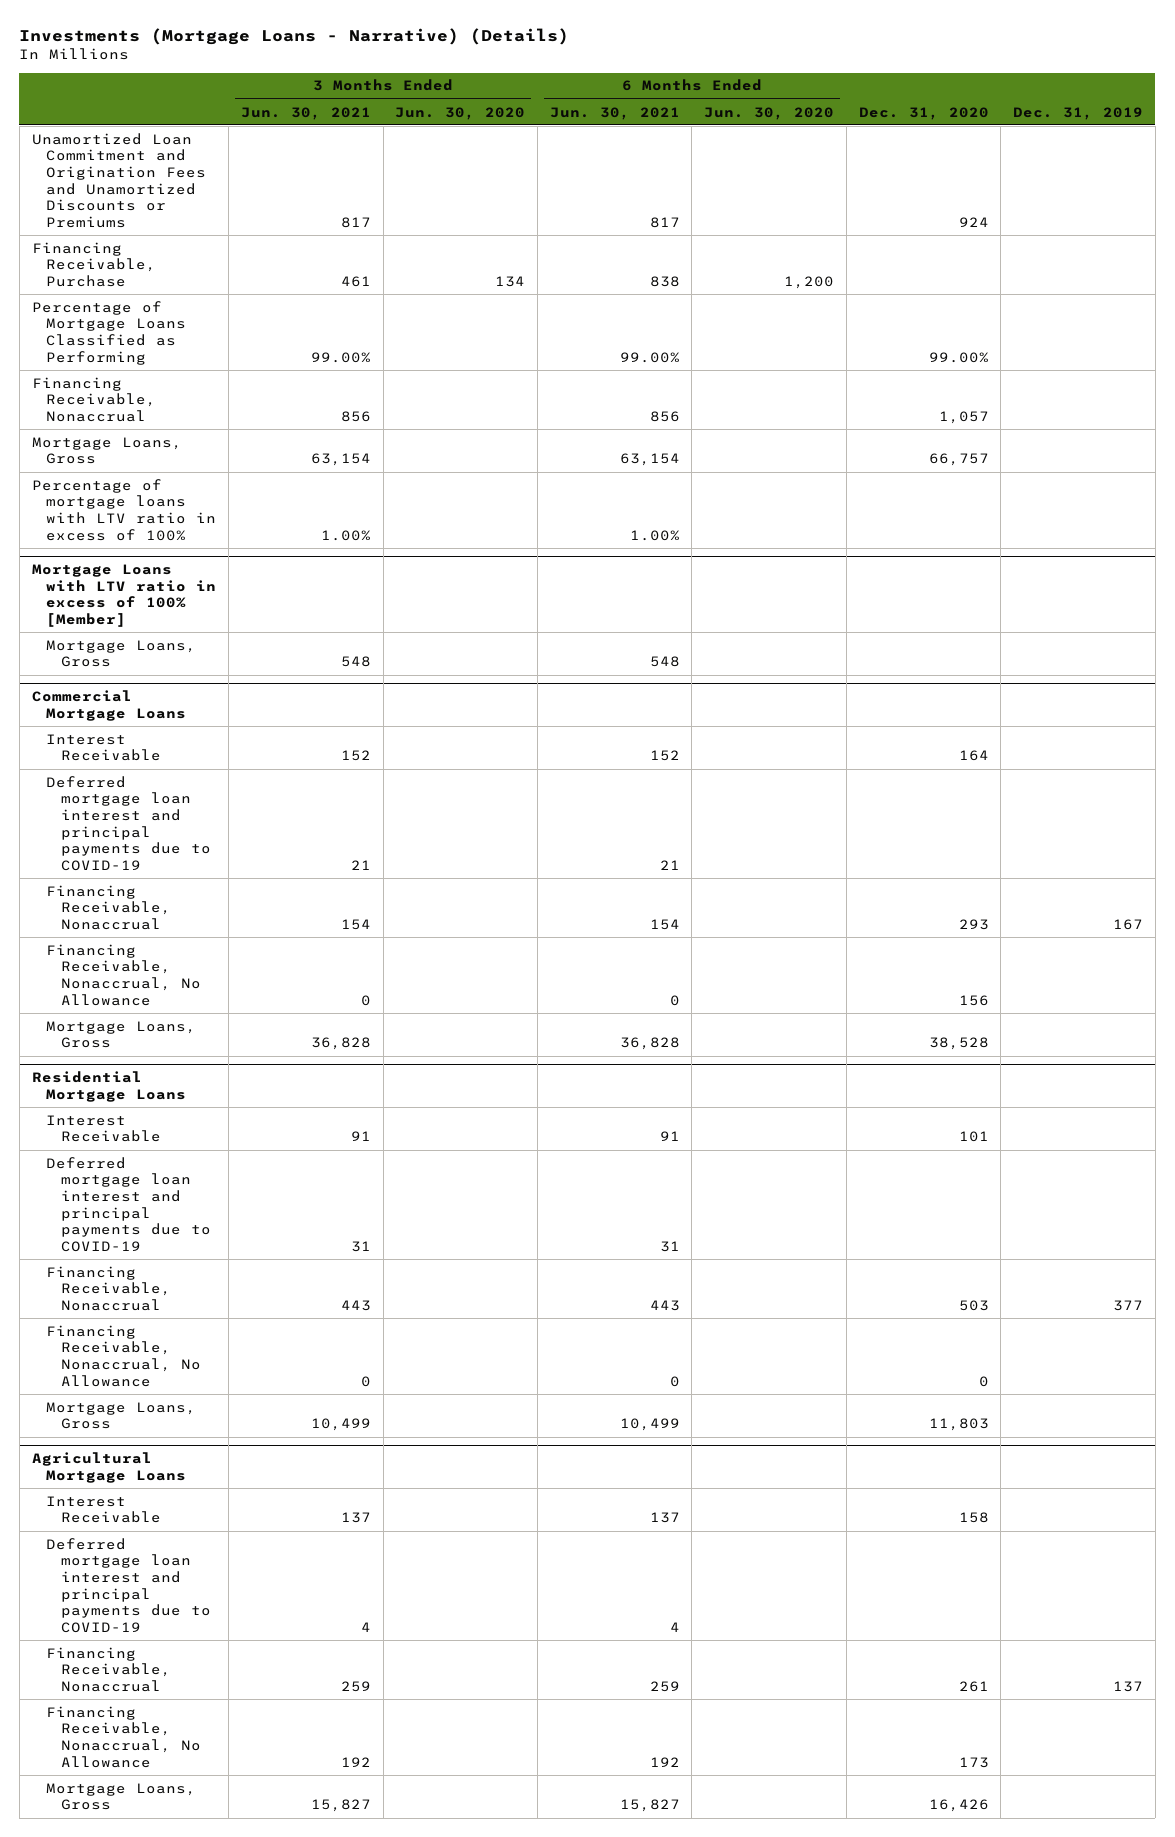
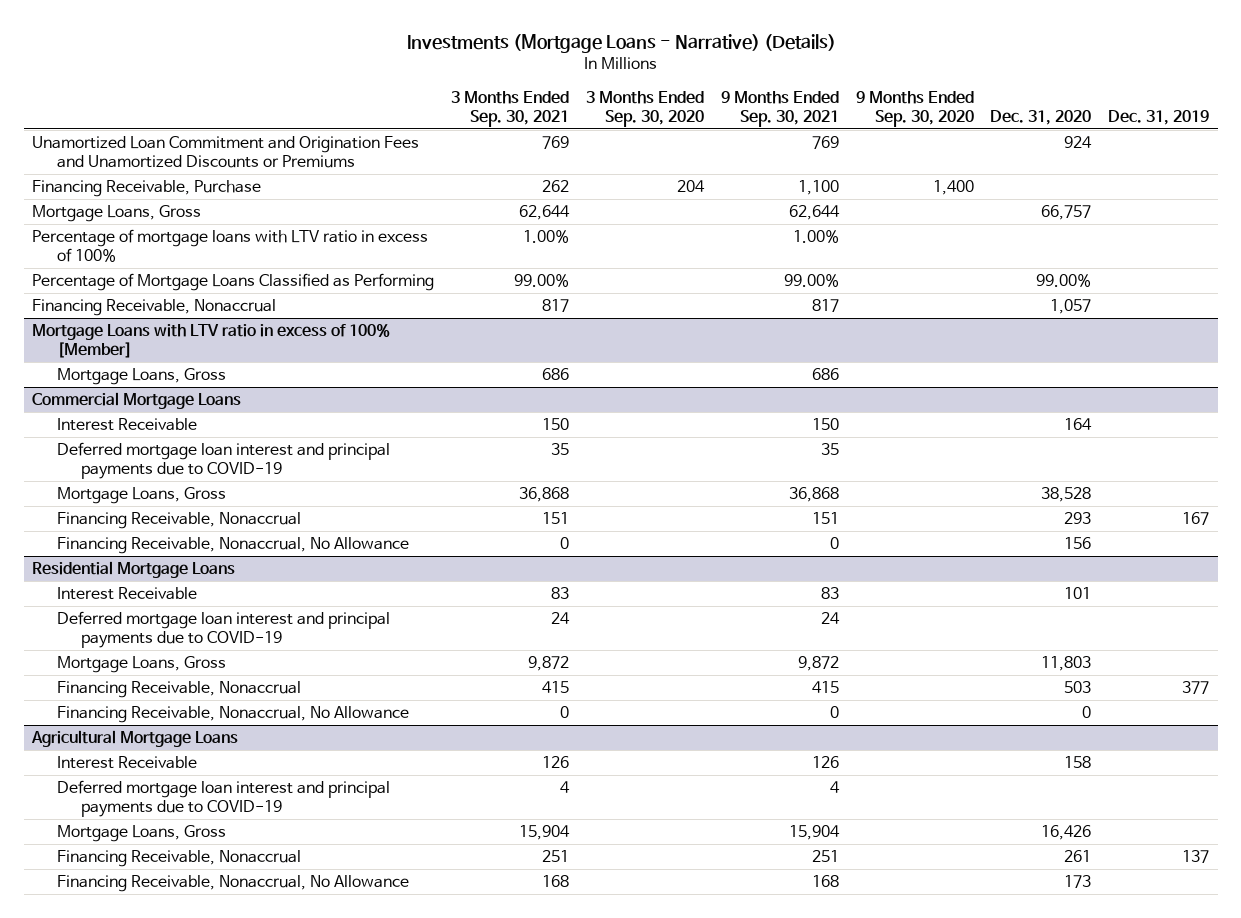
- | 3 Months Ended Jun. 30, 2021 | 3 Months Ended Jun. 30, 2020 | 6 Months Ended Jun. 30, 2021 | 6 Months Ended Jun. 30, 2020 | Dec. 31, 2020 | Dec. 31, 2019
+ | 3 Months Ended Sep. 30, 2021 | 3 Months Ended Sep. 30, 2020 | 9 Months Ended Sep. 30, 2021 | 9 Months Ended Sep. 30, 2020 | Dec. 31, 2020 | Dec. 31, 2019
moved down: Percentage of Mortgage Loans Classified as Performing | 99.00% | | 99.00% | | 99.00% |
moved down: Financing Receivable, Nonaccrual | 817 | | 817 | | 1,057 |
@ Commercial Mortgage Loans
moved up: Mortgage Loans, Gross | 36,868 | | 36,868 | | 38,528 |
@ Residential Mortgage Loans
moved up: Mortgage Loans, Gross | 9,872 | | 9,872 | | 11,803 |
@ Agricultural Mortgage Loans
moved up: Mortgage Loans, Gross | 15,904 | | 15,904 | | 16,426 |

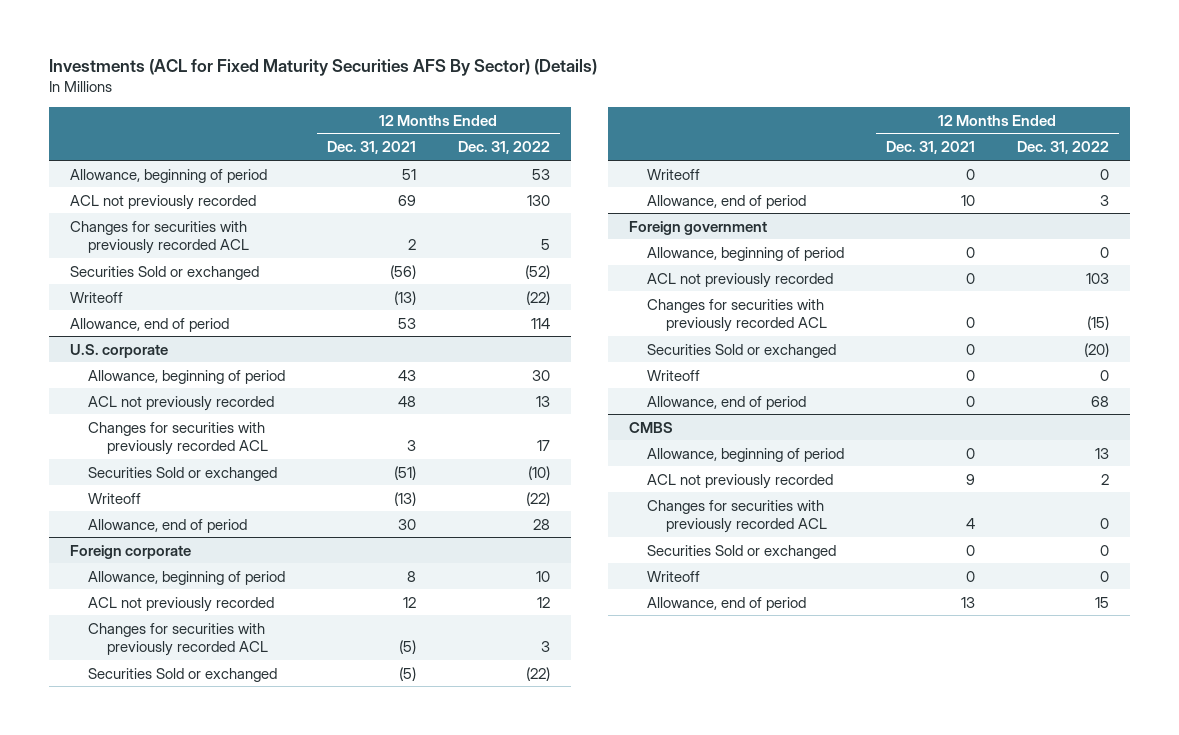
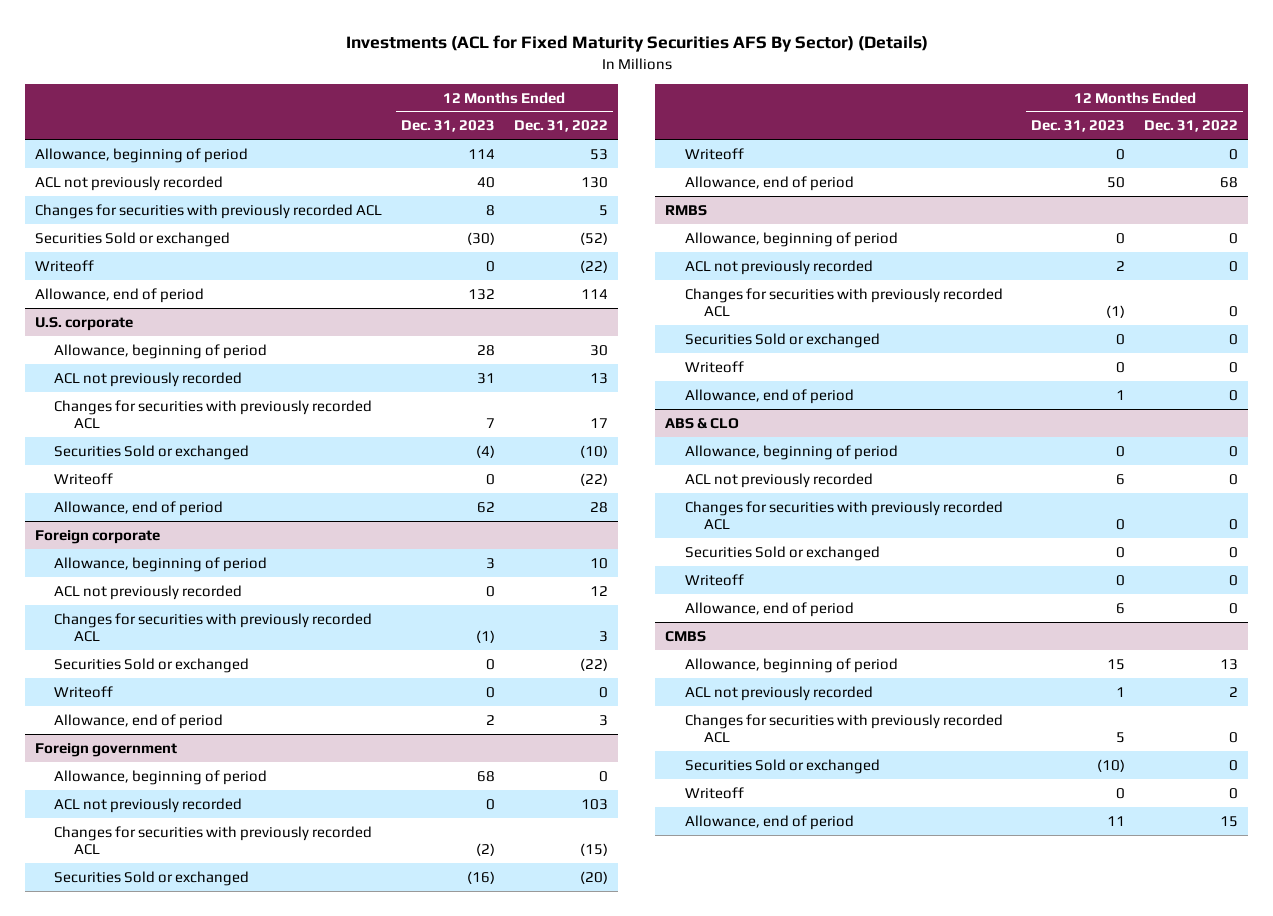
- | 12 Months Ended Dec. 31, 2021 | 12 Months Ended Dec. 31, 2022
+ | 12 Months Ended Dec. 31, 2023 | 12 Months Ended Dec. 31, 2022
+ RMBS
+ Allowance, beginning of period | 0 | 0
+ ACL not previously recorded | 2 | 0
+ Changes for securities with previously recorded ACL | (1) | 0
+ Securities Sold or exchanged | 0 | 0
+ Writeoff | 0 | 0
+ Allowance, end of period | 1 | 0
+ ABS & CLO
+ Allowance, beginning of period | 0 | 0
+ ACL not previously recorded | 6 | 0
+ Changes for securities with previously recorded ACL | 0 | 0
+ Securities Sold or exchanged | 0 | 0
+ Writeoff | 0 | 0
+ Allowance, end of period | 6 | 0

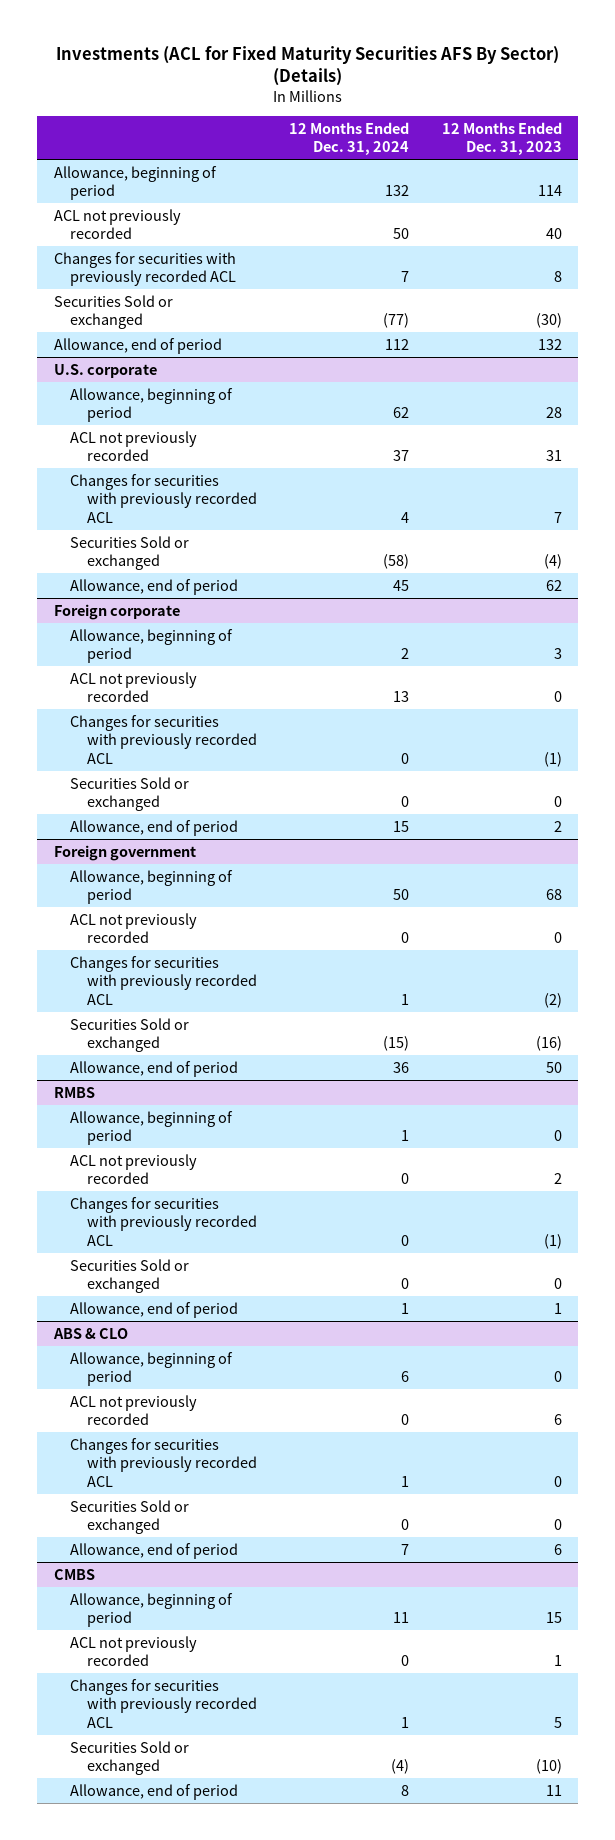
- | 12 Months Ended Dec. 31, 2023 | 12 Months Ended Dec. 31, 2022
+ | 12 Months Ended Dec. 31, 2024 | 12 Months Ended Dec. 31, 2023
- Writeoff | 0 | (22)
@ U.S. corporate
- Writeoff | 0 | (22)
@ Foreign corporate
- Writeoff | 0 | 0
@ Foreign government
- Writeoff | 0 | 0
@ RMBS
- Writeoff | 0 | 0
@ ABS & CLO
- Writeoff | 0 | 0
@ CMBS
- Writeoff | 0 | 0

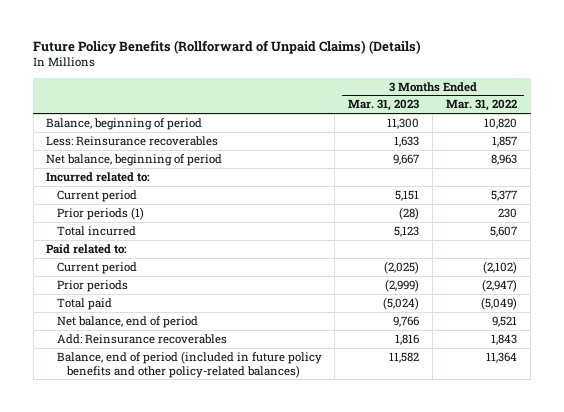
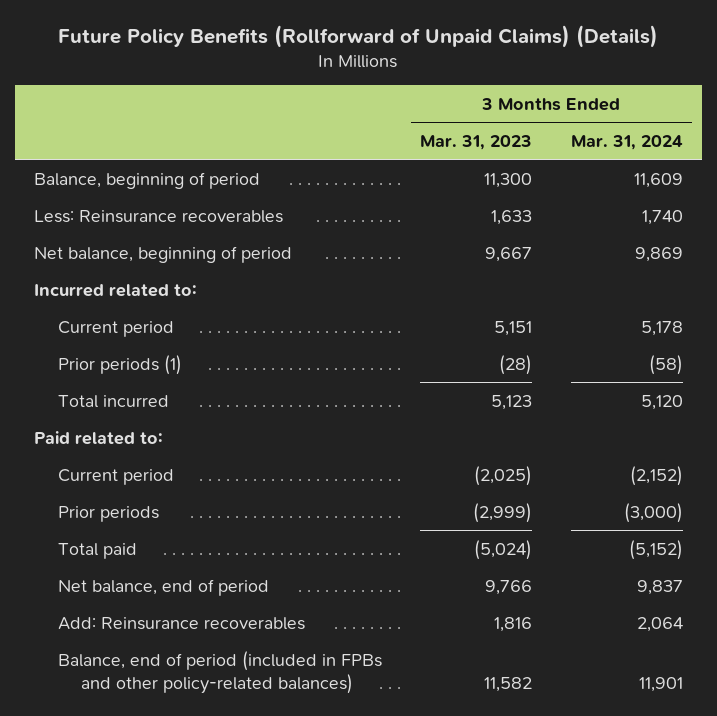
- | 3 Months Ended Mar. 31, 2023 | 3 Months Ended Mar. 31, 2022
+ | 3 Months Ended Mar. 31, 2023 | 3 Months Ended Mar. 31, 2024
- Balance, end of period (included in future policy benefits and other policy-related balances) | 11,582 | 11,364
+ Balance, end of period (included in FPBs and other policy-related balances) | 11,582 | 11,901

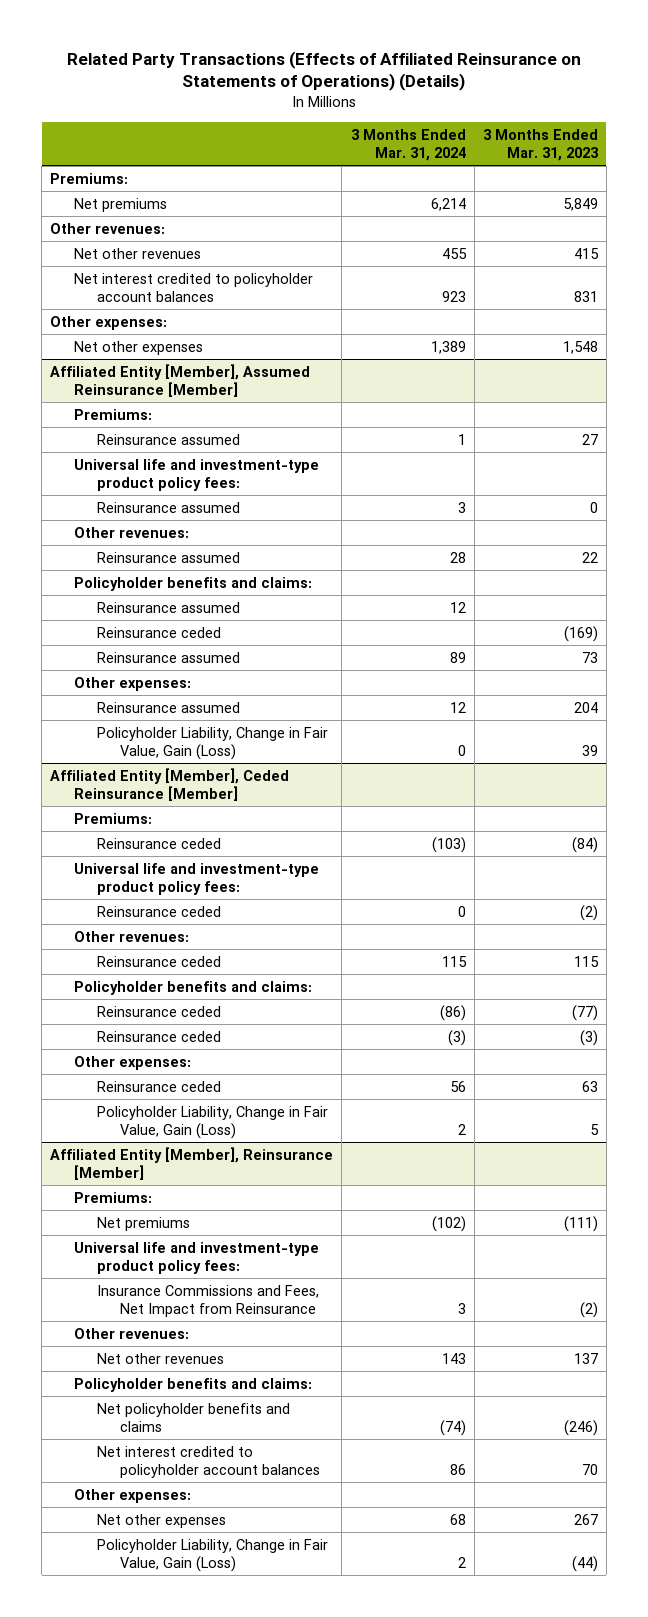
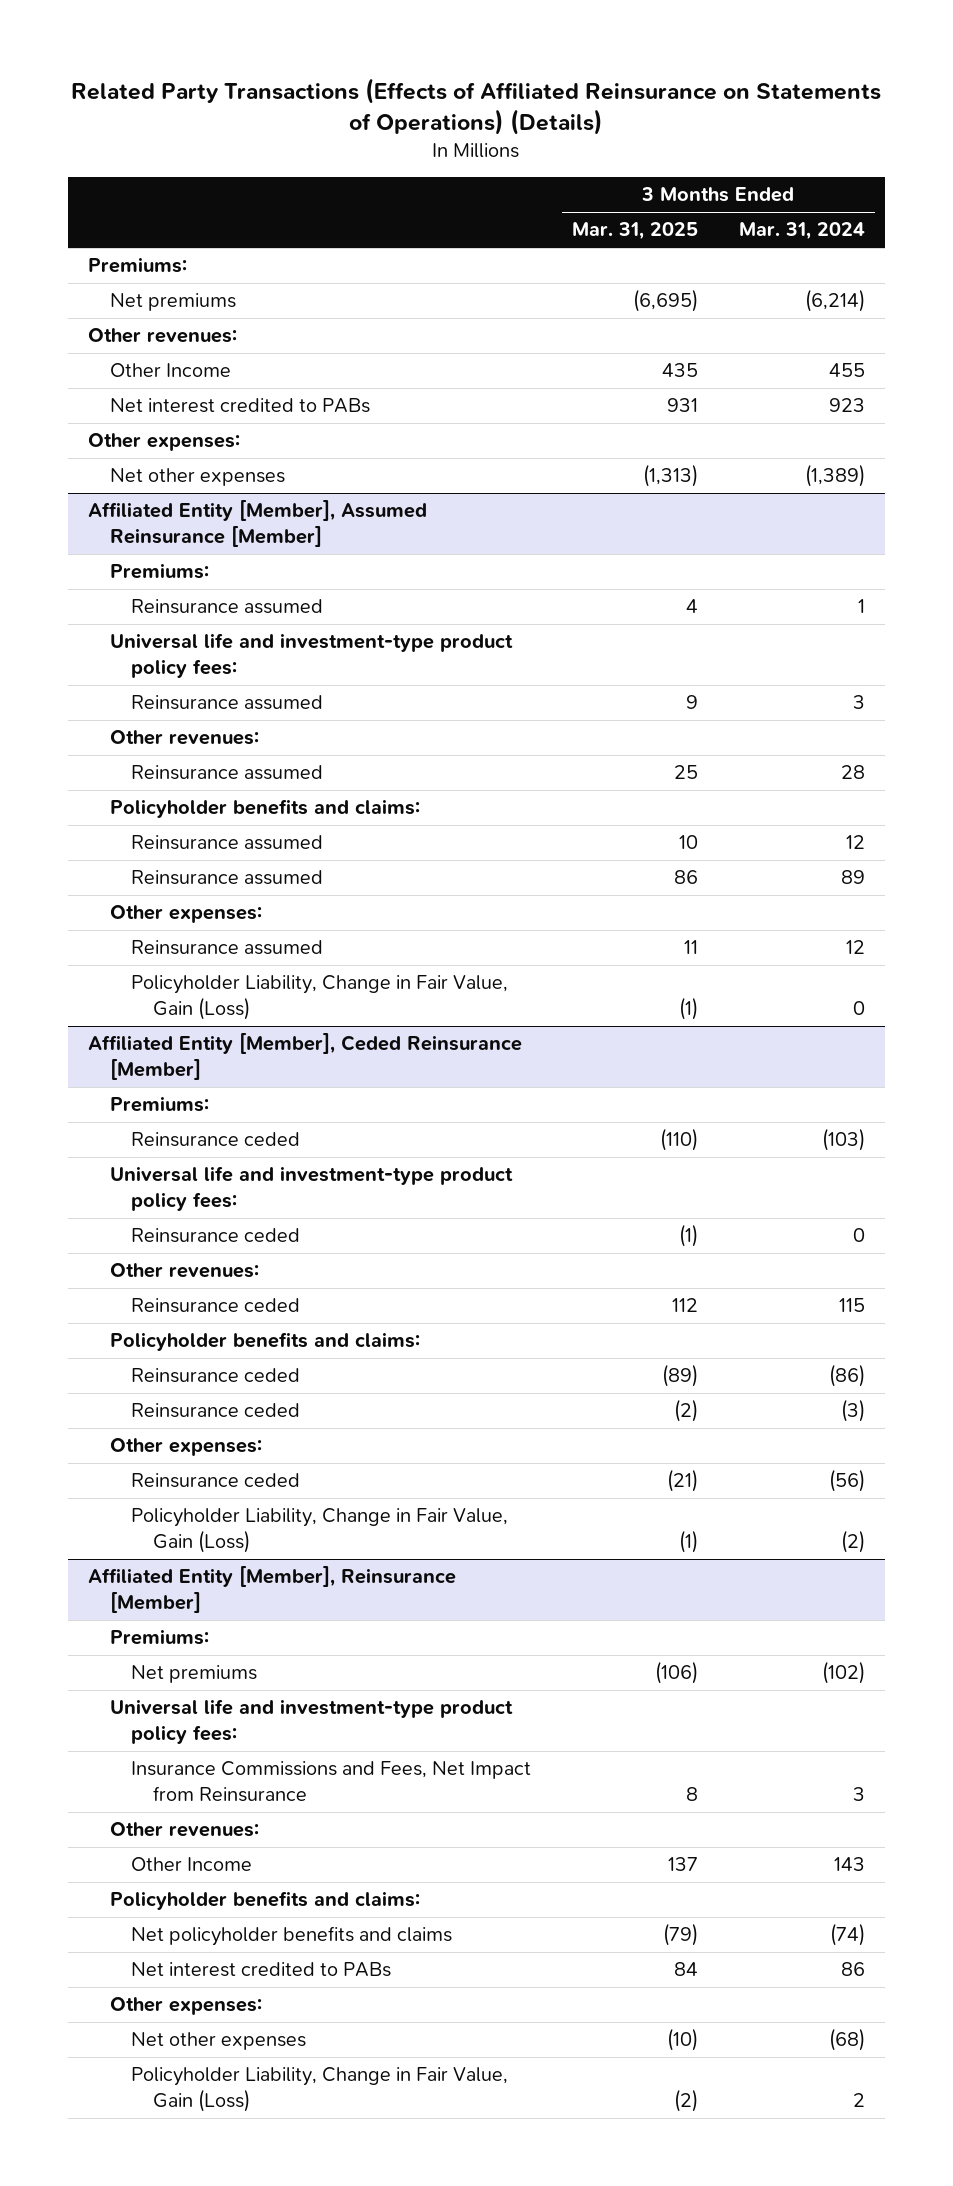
- | 3 Months Ended Mar. 31, 2024 | 3 Months Ended Mar. 31, 2023
+ | 3 Months Ended Mar. 31, 2025 | 3 Months Ended Mar. 31, 2024
- Net premiums | 6,214 | 5,849
+ Net premiums | (6,695) | (6,214)
- Net other revenues | 455 | 415
- Net interest credited to policyholder account balances | 923 | 831
+ Other Income | 435 | 455
+ Net interest credited to PABs | 931 | 923
- Net other expenses | 1,389 | 1,548
+ Net other expenses | (1,313) | (1,389)
@ Affiliated Entity [Member], Assumed Reinsurance [Member]
- Reinsurance ceded | | (169)
@ Affiliated Entity [Member], Ceded Reinsurance [Member]
- Reinsurance ceded | 56 | 63
- Policyholder Liability, Change in Fair Value, Gain (Loss) | 2 | 5
+ Reinsurance ceded | (21) | (56)
+ Policyholder Liability, Change in Fair Value, Gain (Loss) | (1) | (2)
@ Affiliated Entity [Member], Reinsurance [Member]
- Net other revenues | 143 | 137
+ Other Income | 137 | 143
- Net interest credited to policyholder account balances | 86 | 70
+ Net interest credited to PABs | 84 | 86
- Net other expenses | 68 | 267
+ Net other expenses | (10) | (68)

